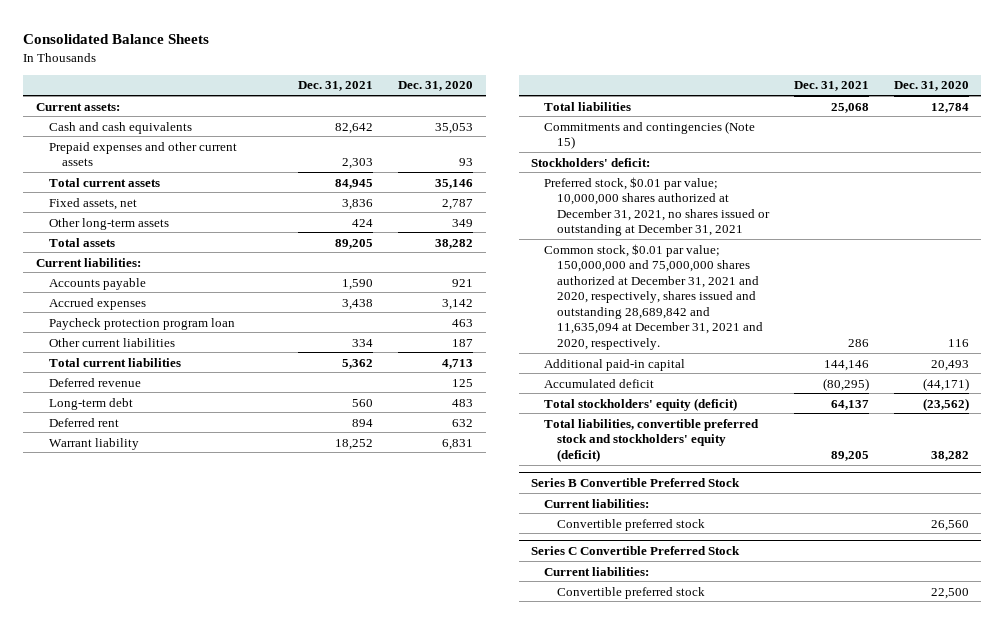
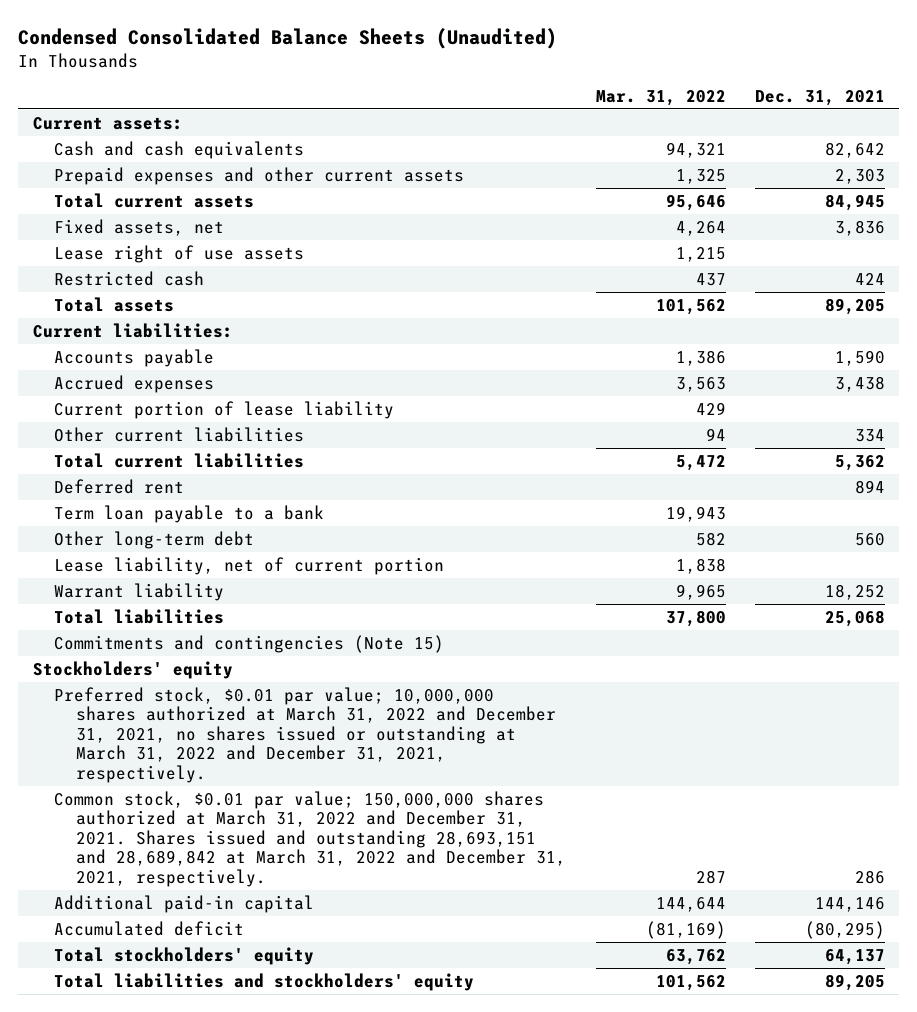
- Consolidated Balance Sheets
+ Condensed Consolidated Balance Sheets (Unaudited)
- | Dec. 31, 2021 | Dec. 31, 2020
+ | Mar. 31, 2022 | Dec. 31, 2021
- Other long-term assets | 424 | 349
+ Lease right of use assets | 1,215 |
+ Restricted cash | 437 | 424
- Paycheck protection program loan | | 463
+ Current portion of lease liability | 429 |
- Deferred revenue | | 125
- Long-term debt | 560 | 483
+ Term loan payable to a bank | 19,943 |
+ Other long-term debt | 582 | 560
+ Lease liability, net of current portion | 1,838 |
- Stockholders' deficit:
- Preferred stock, $0.01 par value; 10,000,000 shares authorized at December 31, 2021, no shares issued or outstanding at December 31, 2021
- Common stock, $0.01 par value; 150,000,000 and 75,000,000 shares authorized at December 31, 2021 and 2020, respectively, shares issued and outstanding 28,689,842 and 11,635,094 at December 31, 2021 and 2020, respectively. | 286 | 116
+ Stockholders' equity
+ Preferred stock, $0.01 par value; 10,000,000 shares authorized at March 31, 2022 and December 31, 2021, no shares issued or outstanding at March 31, 2022 and December 31, 2021, respectively.
+ Common stock, $0.01 par value; 150,000,000 shares authorized at March 31, 2022 and December 31, 2021. Shares issued and outstanding 28,693,151 and 28,689,842 at March 31, 2022 and December 31, 2021, respectively. | 287 | 286
- Total stockholders' equity (deficit) | 64,137 | (23,562)
- Total liabilities, convertible preferred stock and stockholders' equity (deficit) | 89,205 | 38,282
- Series B Convertible Preferred Stock
- Current liabilities:
- Convertible preferred stock | | 26,560
- Series C Convertible Preferred Stock
- Current liabilities:
- Convertible preferred stock | | 22,500
+ Total stockholders' equity | 63,762 | 64,137
+ Total liabilities and stockholders' equity | 101,562 | 89,205

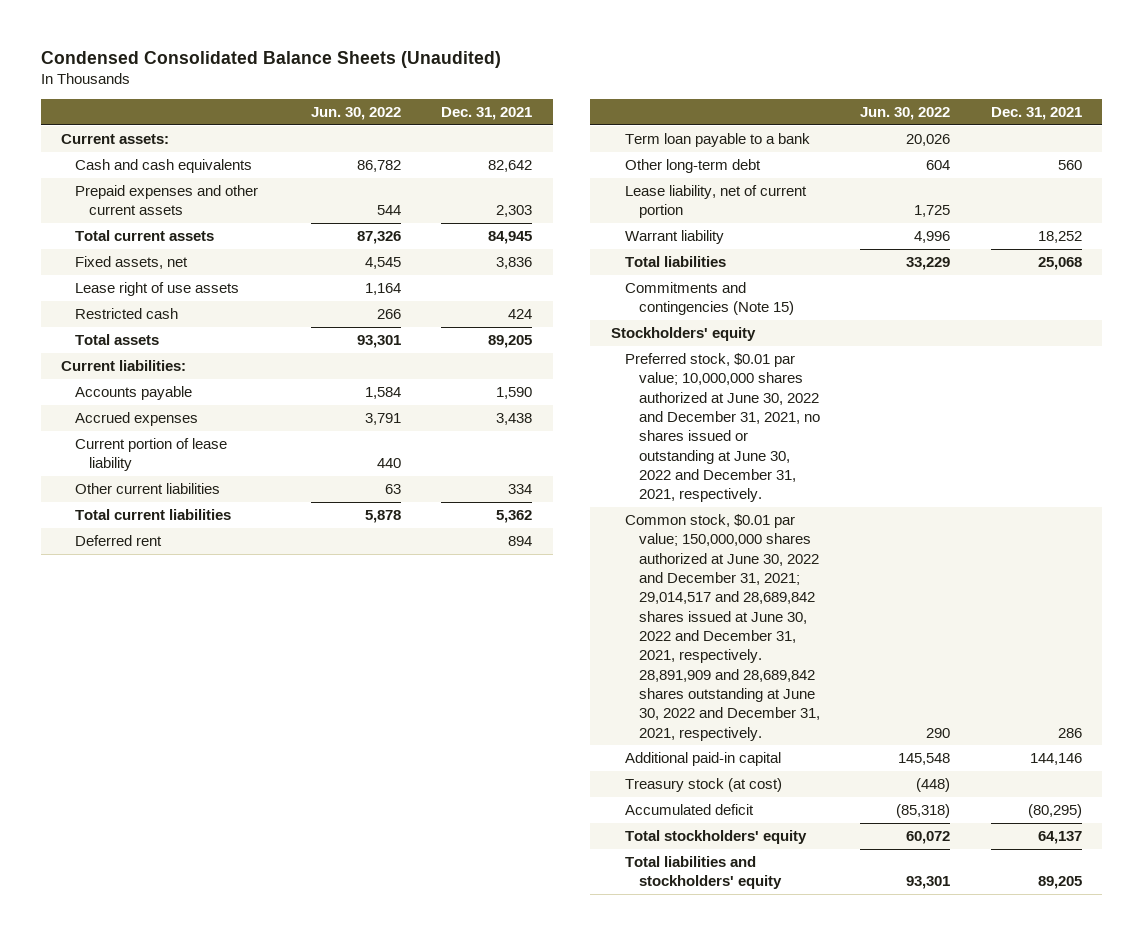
- | Mar. 31, 2022 | Dec. 31, 2021
+ | Jun. 30, 2022 | Dec. 31, 2021
- Preferred stock, $0.01 par value; 10,000,000 shares authorized at March 31, 2022 and December 31, 2021, no shares issued or outstanding at March 31, 2022 and December 31, 2021, respectively.
- Common stock, $0.01 par value; 150,000,000 shares authorized at March 31, 2022 and December 31, 2021. Shares issued and outstanding 28,693,151 and 28,689,842 at March 31, 2022 and December 31, 2021, respectively. | 287 | 286
+ Preferred stock, $0.01 par value; 10,000,000 shares authorized at June 30, 2022 and December 31, 2021, no shares issued or outstanding at June 30, 2022 and December 31, 2021, respectively.
+ Common stock, $0.01 par value; 150,000,000 shares authorized at June 30, 2022 and December 31, 2021; 29,014,517 and 28,689,842 shares issued at June 30, 2022 and December 31, 2021, respectively. 28,891,909 and 28,689,842 shares outstanding at June 30, 2022 and December 31, 2021, respectively. | 290 | 286
+ Treasury stock (at cost) | (448) |

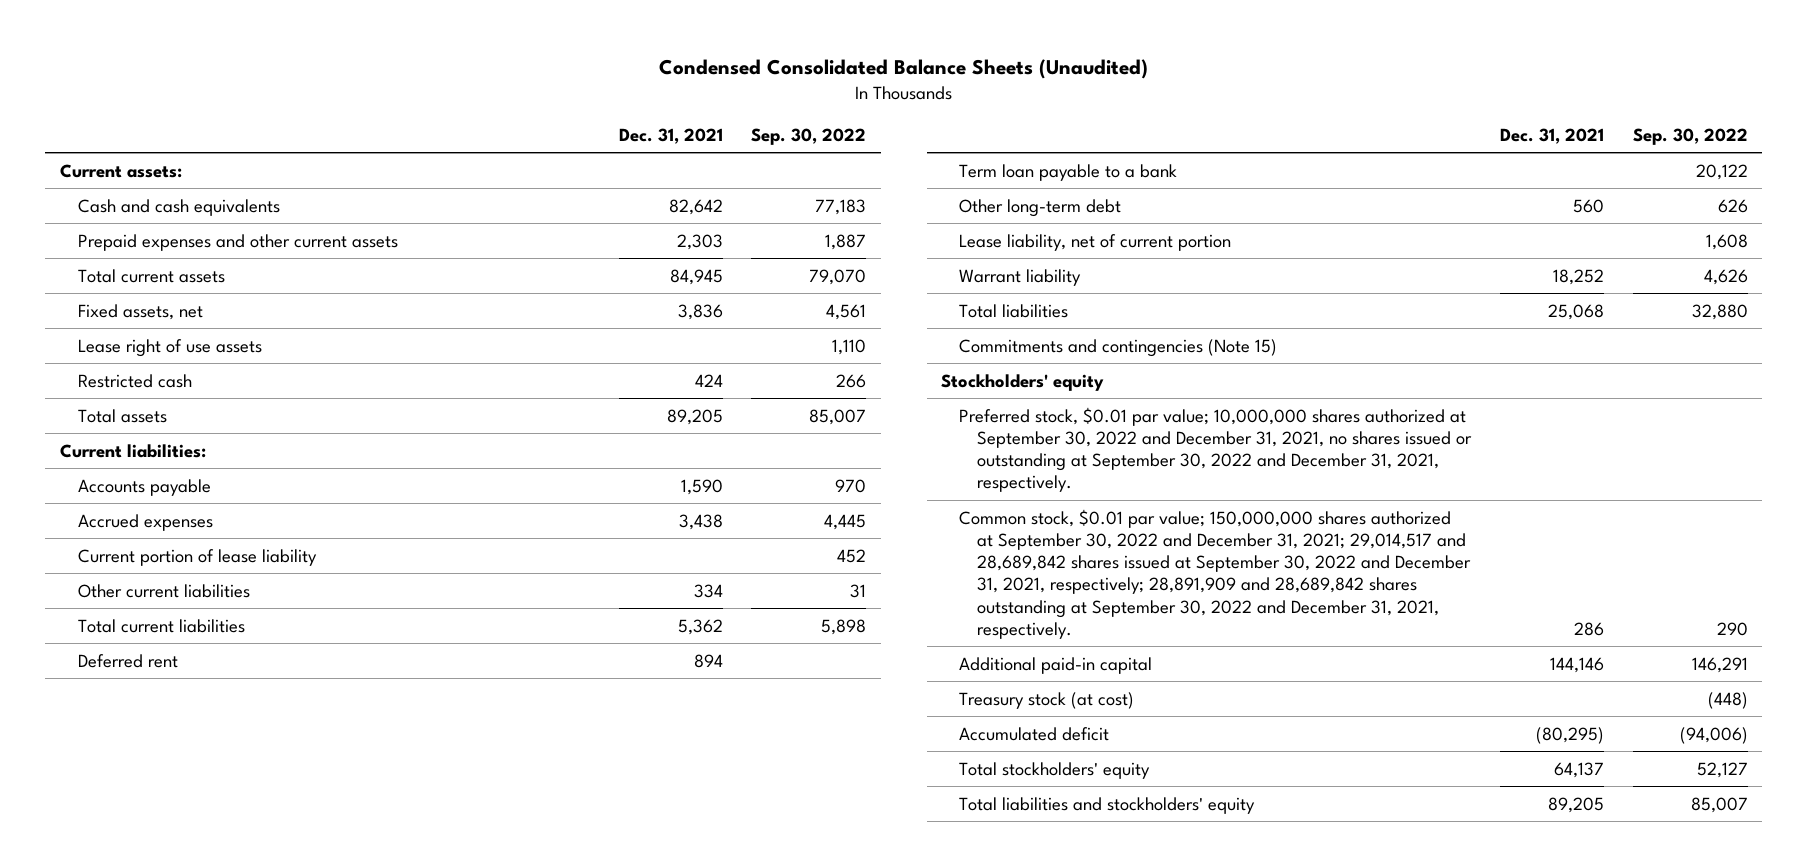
- | Jun. 30, 2022 | Dec. 31, 2021
+ | Dec. 31, 2021 | Sep. 30, 2022
- Preferred stock, $0.01 par value; 10,000,000 shares authorized at June 30, 2022 and December 31, 2021, no shares issued or outstanding at June 30, 2022 and December 31, 2021, respectively.
- Common stock, $0.01 par value; 150,000,000 shares authorized at June 30, 2022 and December 31, 2021; 29,014,517 and 28,689,842 shares issued at June 30, 2022 and December 31, 2021, respectively. 28,891,909 and 28,689,842 shares outstanding at June 30, 2022 and December 31, 2021, respectively. | 290 | 286
+ Preferred stock, $0.01 par value; 10,000,000 shares authorized at September 30, 2022 and December 31, 2021, no shares issued or outstanding at September 30, 2022 and December 31, 2021, respectively.
+ Common stock, $0.01 par value; 150,000,000 shares authorized at September 30, 2022 and December 31, 2021; 29,014,517 and 28,689,842 shares issued at September 30, 2022 and December 31, 2021, respectively; 28,891,909 and 28,689,842 shares outstanding at September 30, 2022 and December 31, 2021, respectively. | 286 | 290

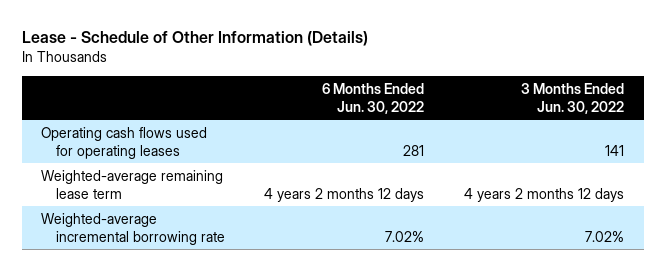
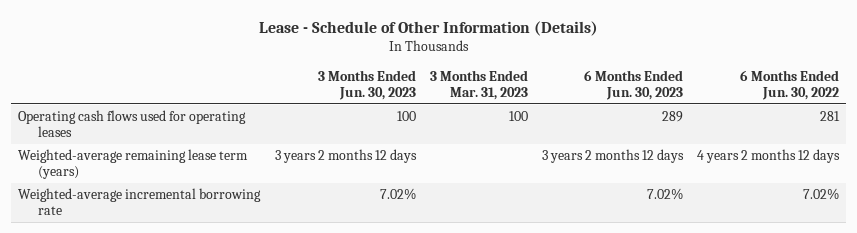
- | 6 Months Ended Jun. 30, 2022 | 3 Months Ended Jun. 30, 2022
+ | 3 Months Ended Jun. 30, 2023 | 3 Months Ended Mar. 31, 2023 | 6 Months Ended Jun. 30, 2023 | 6 Months Ended Jun. 30, 2022
- Weighted-average remaining lease term | 4 years 2 months 12 days | 4 years 2 months 12 days
+ Weighted-average remaining lease term (years) | 3 years 2 months 12 days | | 3 years 2 months 12 days | 4 years 2 months 12 days

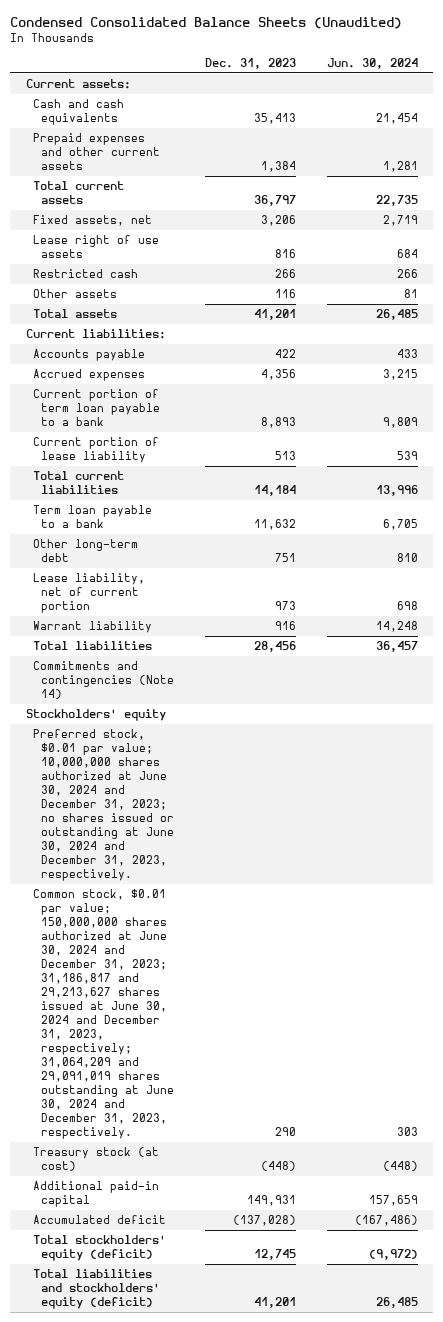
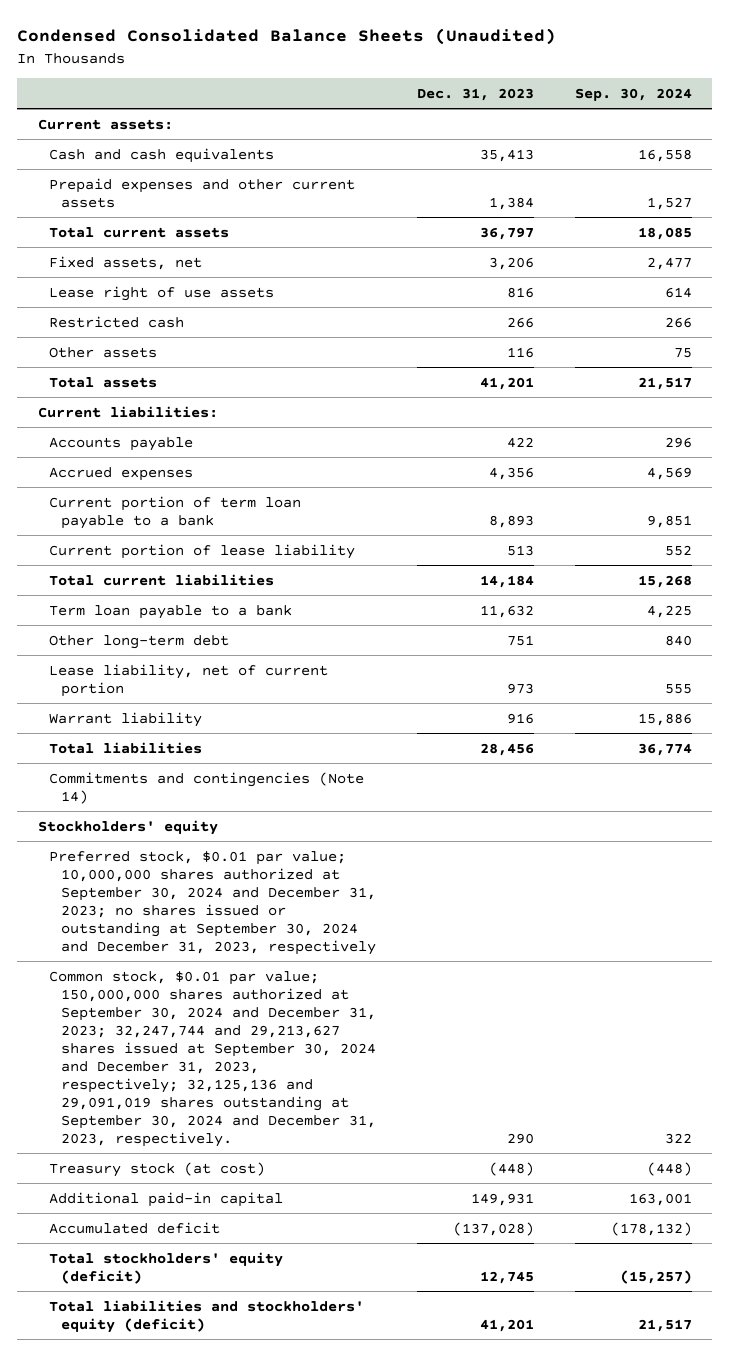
- | Dec. 31, 2023 | Jun. 30, 2024
+ | Dec. 31, 2023 | Sep. 30, 2024
- Preferred stock, $0.01 par value; 10,000,000 shares authorized at June 30, 2024 and December 31, 2023; no shares issued or outstanding at June 30, 2024 and December 31, 2023, respectively.
- Common stock, $0.01 par value; 150,000,000 shares authorized at June 30, 2024 and December 31, 2023; 31,186,817 and 29,213,627 shares issued at June 30, 2024 and December 31, 2023, respectively; 31,064,209 and 29,091,019 shares outstanding at June 30, 2024 and December 31, 2023, respectively. | 290 | 303
+ Preferred stock, $0.01 par value; 10,000,000 shares authorized at September 30, 2024 and December 31, 2023; no shares issued or outstanding at September 30, 2024 and December 31, 2023, respectively
+ Common stock, $0.01 par value; 150,000,000 shares authorized at September 30, 2024 and December 31, 2023; 32,247,744 and 29,213,627 shares issued at September 30, 2024 and December 31, 2023, respectively; 32,125,136 and 29,091,019 shares outstanding at September 30, 2024 and December 31, 2023, respectively. | 290 | 322

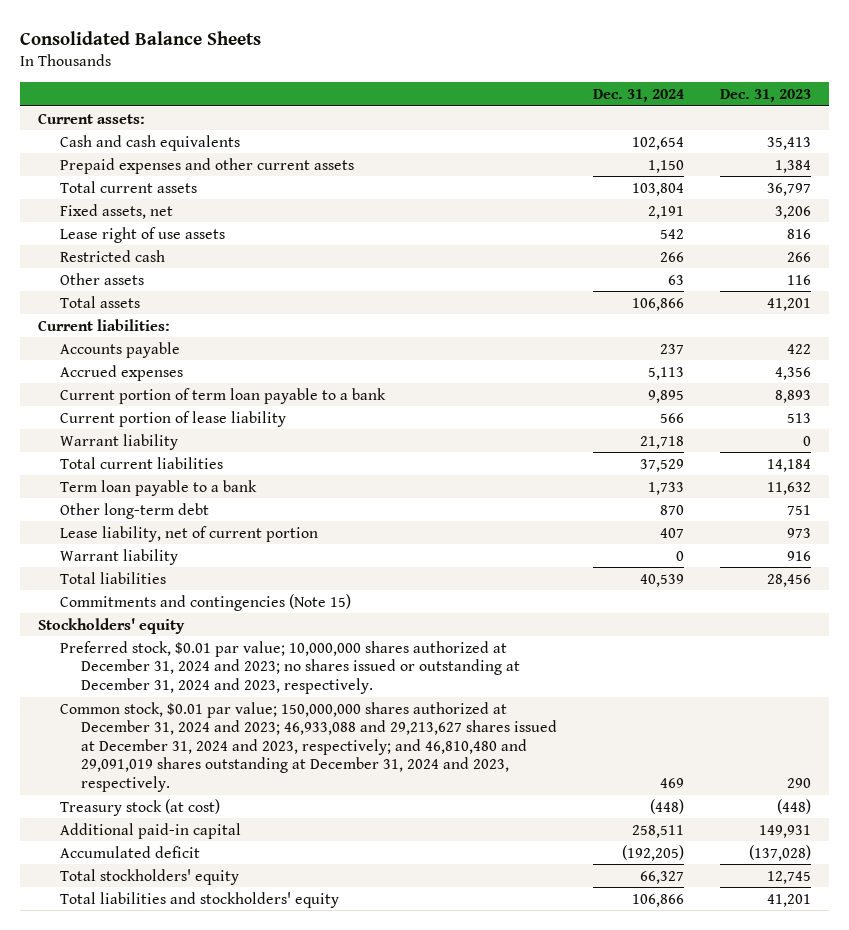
- Condensed Consolidated Balance Sheets (Unaudited)
+ Consolidated Balance Sheets
- | Dec. 31, 2023 | Sep. 30, 2024
+ | Dec. 31, 2024 | Dec. 31, 2023
+ Warrant liability | 21,718 | 0
- Commitments and contingencies (Note 14)
+ Commitments and contingencies (Note 15)
- Preferred stock, $0.01 par value; 10,000,000 shares authorized at September 30, 2024 and December 31, 2023; no shares issued or outstanding at September 30, 2024 and December 31, 2023, respectively
- Common stock, $0.01 par value; 150,000,000 shares authorized at September 30, 2024 and December 31, 2023; 32,247,744 and 29,213,627 shares issued at September 30, 2024 and December 31, 2023, respectively; 32,125,136 and 29,091,019 shares outstanding at September 30, 2024 and December 31, 2023, respectively. | 290 | 322
+ Preferred stock, $0.01 par value; 10,000,000 shares authorized at December 31, 2024 and 2023; no shares issued or outstanding at December 31, 2024 and 2023, respectively.
+ Common stock, $0.01 par value; 150,000,000 shares authorized at December 31, 2024 and 2023; 46,933,088 and 29,213,627 shares issued at December 31, 2024 and 2023, respectively; and 46,810,480 and 29,091,019 shares outstanding at December 31, 2024 and 2023, respectively. | 469 | 290
- Total stockholders' equity (deficit) | 12,745 | (15,257)
- Total liabilities and stockholders' equity (deficit) | 41,201 | 21,517
+ Total stockholders' equity | 66,327 | 12,745
+ Total liabilities and stockholders' equity | 106,866 | 41,201

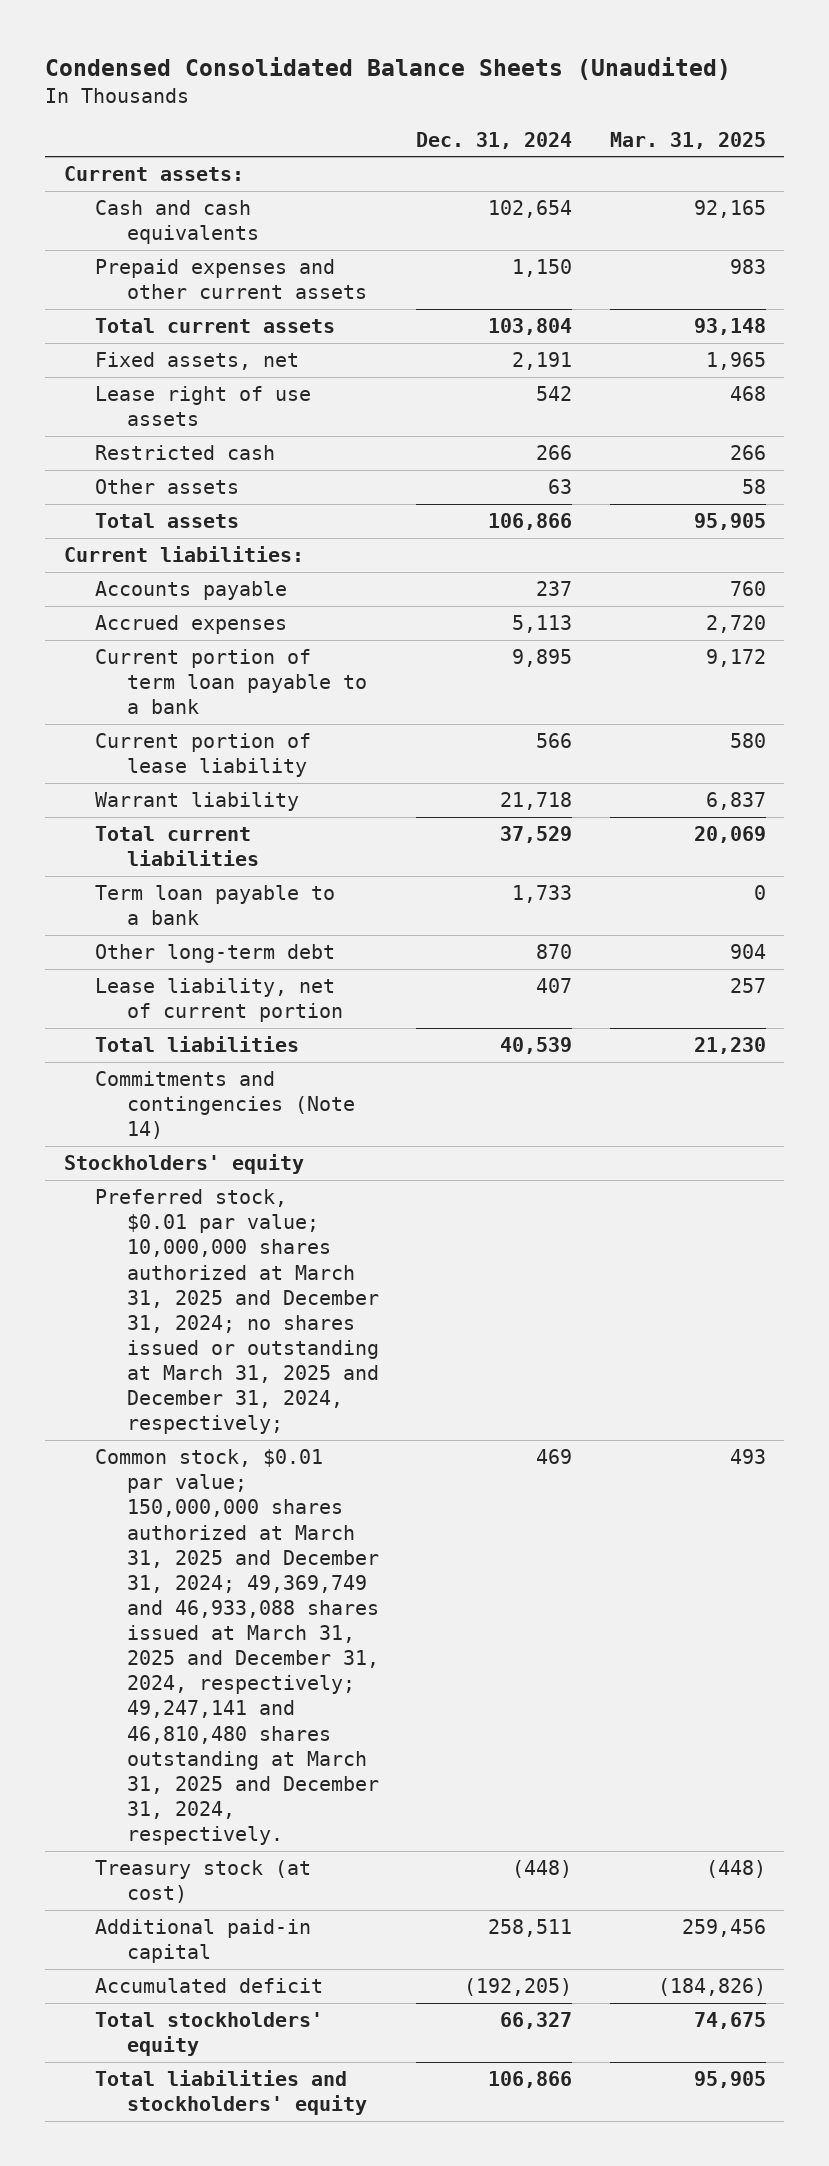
- Consolidated Balance Sheets
+ Condensed Consolidated Balance Sheets (Unaudited)
- | Dec. 31, 2024 | Dec. 31, 2023
+ | Dec. 31, 2024 | Mar. 31, 2025
- Warrant liability | 0 | 916
- Commitments and contingencies (Note 15)
+ Commitments and contingencies (Note 14)
- Preferred stock, $0.01 par value; 10,000,000 shares authorized at December 31, 2024 and 2023; no shares issued or outstanding at December 31, 2024 and 2023, respectively.
- Common stock, $0.01 par value; 150,000,000 shares authorized at December 31, 2024 and 2023; 46,933,088 and 29,213,627 shares issued at December 31, 2024 and 2023, respectively; and 46,810,480 and 29,091,019 shares outstanding at December 31, 2024 and 2023, respectively. | 469 | 290
+ Preferred stock, $0.01 par value; 10,000,000 shares authorized at March 31, 2025 and December 31, 2024; no shares issued or outstanding at March 31, 2025 and December 31, 2024, respectively;
+ Common stock, $0.01 par value; 150,000,000 shares authorized at March 31, 2025 and December 31, 2024; 49,369,749 and 46,933,088 shares issued at March 31, 2025 and December 31, 2024, respectively; 49,247,141 and 46,810,480 shares outstanding at March 31, 2025 and December 31, 2024, respectively. | 469 | 493

